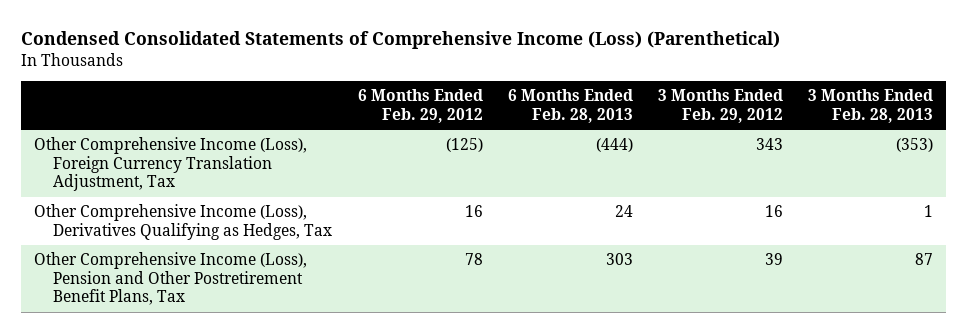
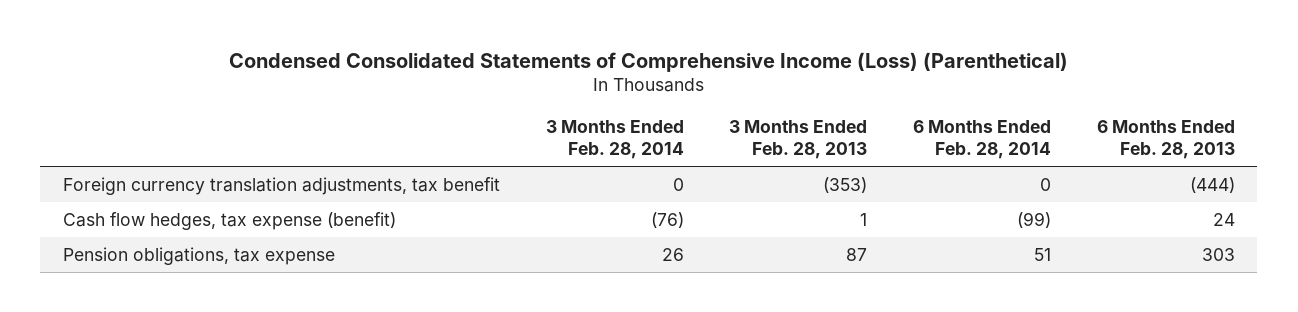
- | 6 Months Ended Feb. 29, 2012 | 6 Months Ended Feb. 28, 2013 | 3 Months Ended Feb. 29, 2012 | 3 Months Ended Feb. 28, 2013
+ | 3 Months Ended Feb. 28, 2014 | 3 Months Ended Feb. 28, 2013 | 6 Months Ended Feb. 28, 2014 | 6 Months Ended Feb. 28, 2013
- Other Comprehensive Income (Loss), Foreign Currency Translation Adjustment, Tax | (125) | (444) | 343 | (353)
- Other Comprehensive Income (Loss), Derivatives Qualifying as Hedges, Tax | 16 | 24 | 16 | 1
- Other Comprehensive Income (Loss), Pension and Other Postretirement Benefit Plans, Tax | 78 | 303 | 39 | 87
+ Foreign currency translation adjustments, tax benefit | 0 | (353) | 0 | (444)
+ Cash flow hedges, tax expense (benefit) | (76) | 1 | (99) | 24
+ Pension obligations, tax expense | 26 | 87 | 51 | 303

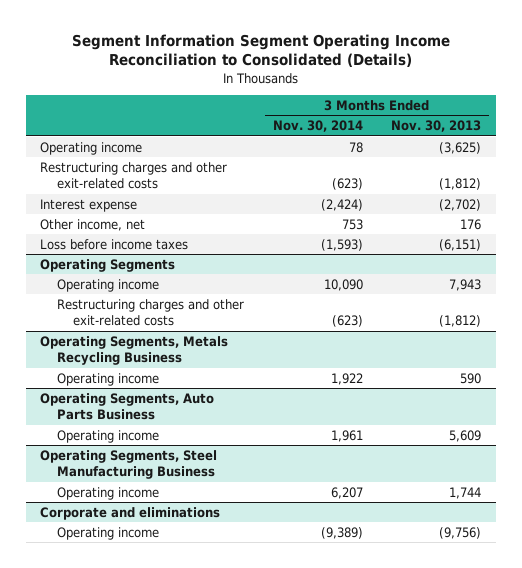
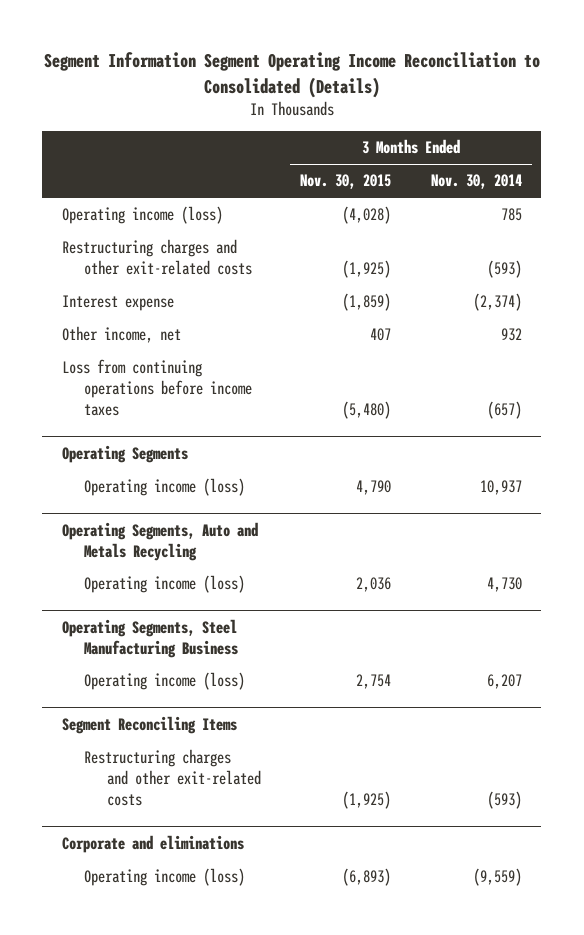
- | 3 Months Ended Nov. 30, 2014 | 3 Months Ended Nov. 30, 2013
+ | 3 Months Ended Nov. 30, 2015 | 3 Months Ended Nov. 30, 2014
- Operating income | 78 | (3,625)
- Restructuring charges and other exit-related costs | (623) | (1,812)
- Interest expense | (2,424) | (2,702)
- Other income, net | 753 | 176
- Loss before income taxes | (1,593) | (6,151)
+ Operating income (loss) | (4,028) | 785
+ Restructuring charges and other exit-related costs | (1,925) | (593)
+ Interest expense | (1,859) | (2,374)
+ Other income, net | 407 | 932
+ Loss from continuing operations before income taxes | (5,480) | (657)
@ Operating Segments
- Operating income | 10,090 | 7,943
- Restructuring charges and other exit-related costs | (623) | (1,812)
- Operating Segments, Metals Recycling Business
- Operating income | 1,922 | 590
- Operating Segments, Auto Parts Business
- Operating income | 1,961 | 5,609
@ Operating Segments
+ Operating income (loss) | 4,790 | 10,937
+ Operating Segments, Auto and Metals Recycling
+ Operating income (loss) | 2,036 | 4,730
@ Operating Segments, Steel Manufacturing Business
- Operating income | 6,207 | 1,744
+ Operating income (loss) | 2,754 | 6,207
+ Segment Reconciling Items
+ Restructuring charges and other exit-related costs | (1,925) | (593)
@ Corporate and eliminations
- Operating income | (9,389) | (9,756)
+ Operating income (loss) | (6,893) | (9,559)

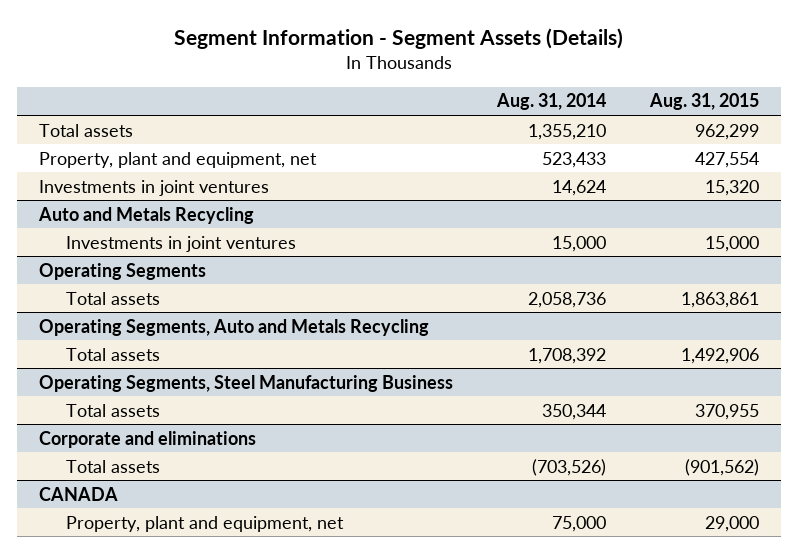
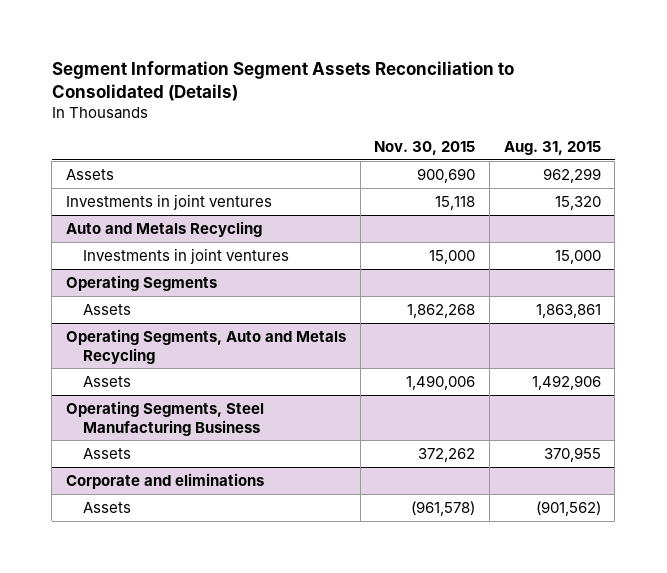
- Segment Information - Segment Assets (Details)
+ Segment Information Segment Assets Reconciliation to Consolidated (Details)
- | Aug. 31, 2014 | Aug. 31, 2015
+ | Nov. 30, 2015 | Aug. 31, 2015
- Total assets | 1,355,210 | 962,299
- Property, plant and equipment, net | 523,433 | 427,554
+ Assets | 900,690 | 962,299
@ Operating Segments
- Total assets | 2,058,736 | 1,863,861
+ Assets | 1,862,268 | 1,863,861
@ Operating Segments, Auto and Metals Recycling
- Total assets | 1,708,392 | 1,492,906
+ Assets | 1,490,006 | 1,492,906
@ Operating Segments, Steel Manufacturing Business
- Total assets | 350,344 | 370,955
+ Assets | 372,262 | 370,955
@ Corporate and eliminations
- Total assets | (703,526) | (901,562)
- CANADA
- Property, plant and equipment, net | 75,000 | 29,000
@ Corporate and eliminations
+ Assets | (961,578) | (901,562)

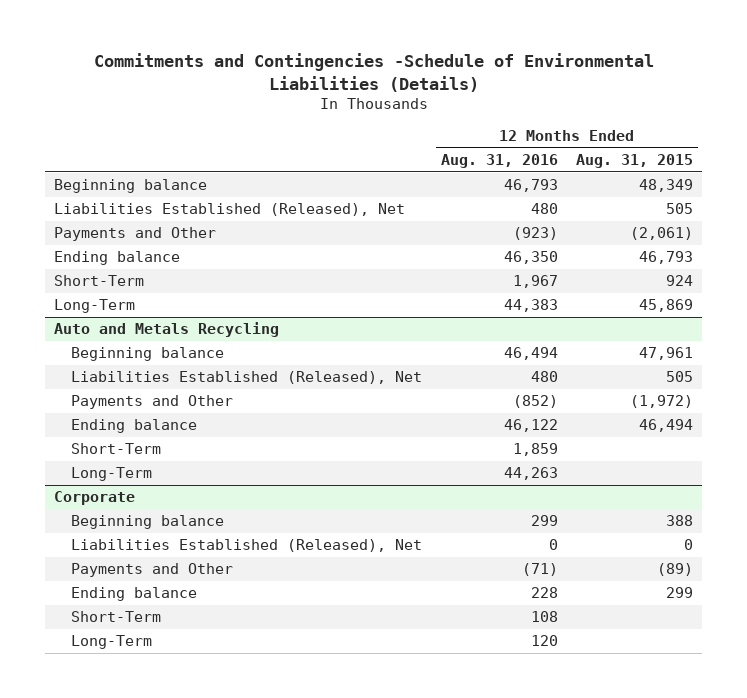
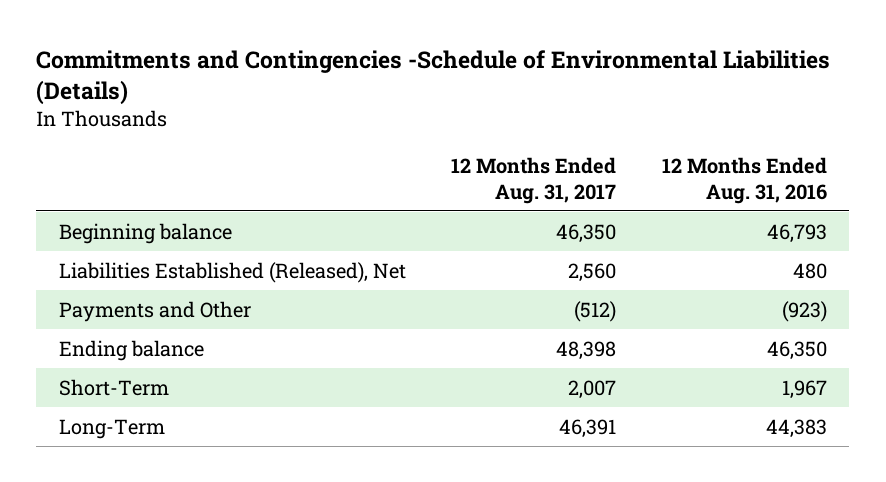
- | 12 Months Ended Aug. 31, 2016 | 12 Months Ended Aug. 31, 2015
+ | 12 Months Ended Aug. 31, 2017 | 12 Months Ended Aug. 31, 2016
- Auto and Metals Recycling
- Beginning balance | 46,494 | 47,961
- Liabilities Established (Released), Net | 480 | 505
- Payments and Other | (852) | (1,972)
- Ending balance | 46,122 | 46,494
- Short-Term | 1,859 |
- Long-Term | 44,263 |
- Corporate
- Beginning balance | 299 | 388
- Liabilities Established (Released), Net | 0 | 0
- Payments and Other | (71) | (89)
- Ending balance | 228 | 299
- Short-Term | 108 |
- Long-Term | 120 |

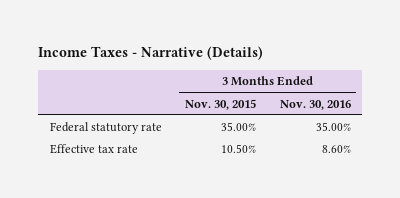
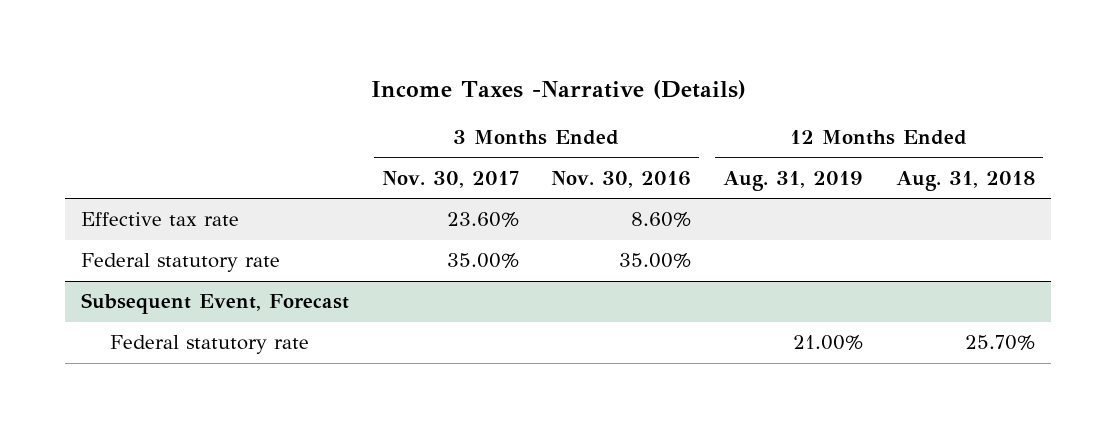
- Income Taxes - Narrative (Details)
+ Income Taxes -Narrative (Details)
- | 3 Months Ended Nov. 30, 2015 | 3 Months Ended Nov. 30, 2016
+ | 3 Months Ended Nov. 30, 2017 | 3 Months Ended Nov. 30, 2016 | 12 Months Ended Aug. 31, 2019 | 12 Months Ended Aug. 31, 2018
moved down: Federal statutory rate | 35.00% | 35.00% | |
+ Subsequent Event, Forecast
+ Federal statutory rate | | | 21.00% | 25.70%

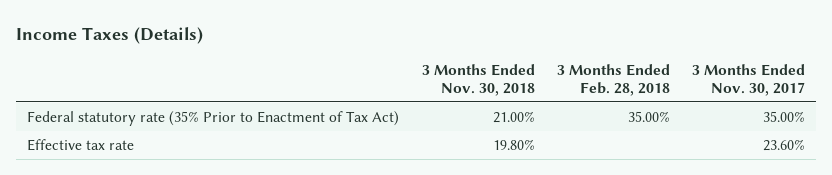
- Income Taxes -Narrative (Details)
+ Income Taxes (Details)
- | 3 Months Ended Nov. 30, 2017 | 3 Months Ended Nov. 30, 2016 | 12 Months Ended Aug. 31, 2019 | 12 Months Ended Aug. 31, 2018
+ | 3 Months Ended Nov. 30, 2018 | 3 Months Ended Feb. 28, 2018 | 3 Months Ended Nov. 30, 2017
+ Federal statutory rate (35% Prior to Enactment of Tax Act) | 21.00% | 35.00% | 35.00%
- Federal statutory rate | 35.00% | 35.00% | |
- Subsequent Event, Forecast
- Federal statutory rate | | | 21.00% | 25.70%

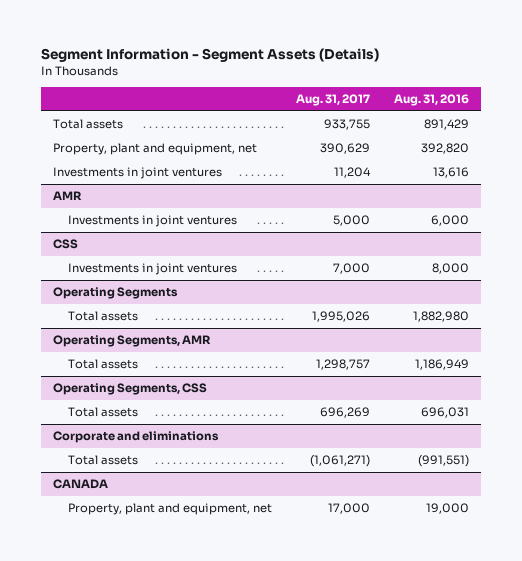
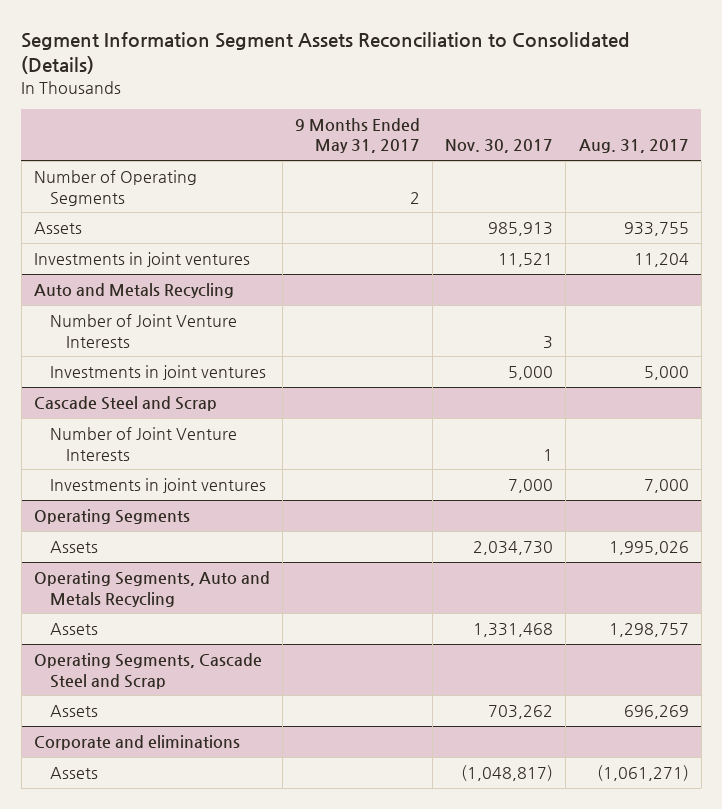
- Segment Information - Segment Assets (Details)
+ Segment Information Segment Assets Reconciliation to Consolidated (Details)
- | Aug. 31, 2017 | Aug. 31, 2016
+ | 9 Months Ended May 31, 2017 | Nov. 30, 2017 | Aug. 31, 2017
- Total assets | 933,755 | 891,429
- Property, plant and equipment, net | 390,629 | 392,820
+ Number of Operating Segments | 2 | |
+ Assets | | 985,913 | 933,755
- AMR
+ Auto and Metals Recycling
+ Number of Joint Venture Interests | | 3 |
- CSS
+ Cascade Steel and Scrap
+ Number of Joint Venture Interests | | 1 |
@ Operating Segments
- Total assets | 1,995,026 | 1,882,980
- Operating Segments, AMR
- Total assets | 1,298,757 | 1,186,949
- Operating Segments, CSS
- Total assets | 696,269 | 696,031
@ Operating Segments
+ Assets | | 2,034,730 | 1,995,026
+ Operating Segments, Auto and Metals Recycling
+ Assets | | 1,331,468 | 1,298,757
+ Operating Segments, Cascade Steel and Scrap
+ Assets | | 703,262 | 696,269
@ Corporate and eliminations
- Total assets | (1,061,271) | (991,551)
- CANADA
- Property, plant and equipment, net | 17,000 | 19,000
@ Corporate and eliminations
+ Assets | | (1,048,817) | (1,061,271)

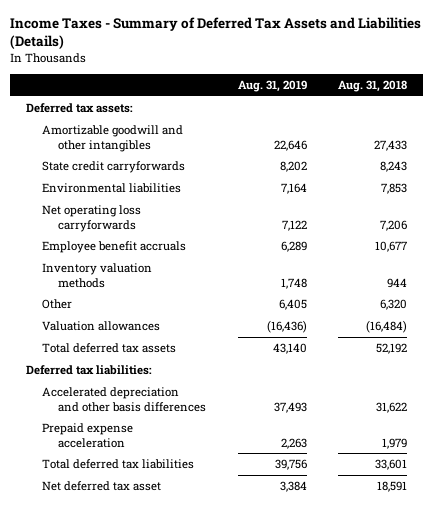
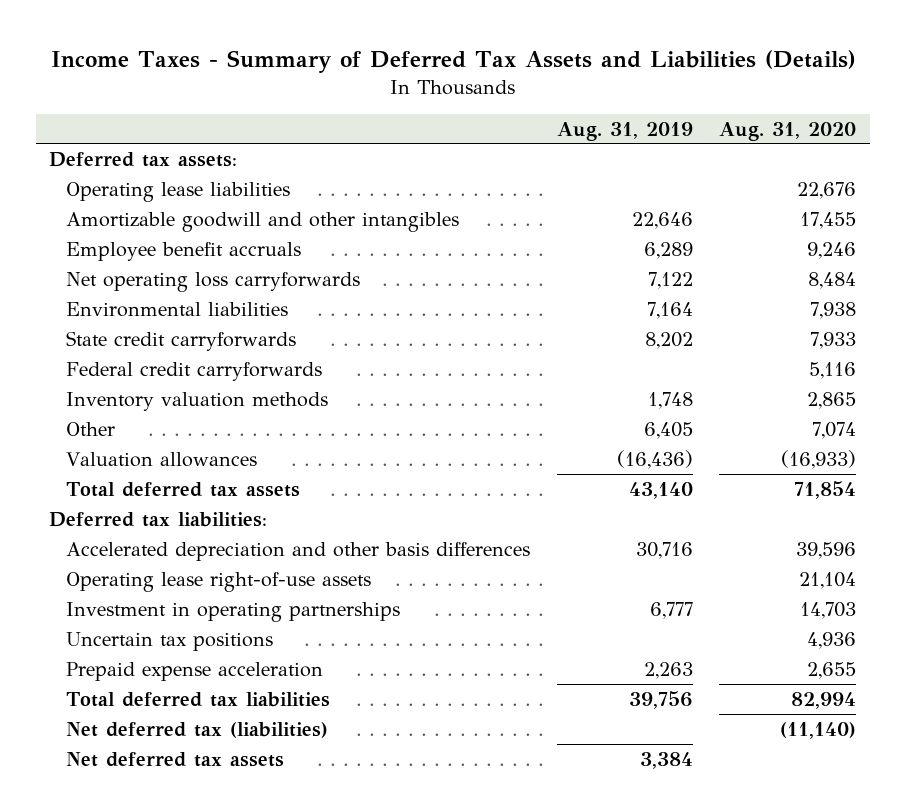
- | Aug. 31, 2019 | Aug. 31, 2018
+ | Aug. 31, 2019 | Aug. 31, 2020
+ Operating lease liabilities | | 22,676
moved down: Net operating loss carryforwards | 7,122 | 8,484
moved down: Environmental liabilities | 7,164 | 7,938
moved down: State credit carryforwards | 8,202 | 7,933
+ Federal credit carryforwards | | 5,116
- Accelerated depreciation and other basis differences | 37,493 | 31,622
+ Accelerated depreciation and other basis differences | 30,716 | 39,596
+ Operating lease right-of-use assets | | 21,104
+ Investment in operating partnerships | 6,777 | 14,703
+ Uncertain tax positions | | 4,936
- Net deferred tax asset | 3,384 | 18,591
+ Net deferred tax (liabilities) | | (11,140)
+ Net deferred tax assets | 3,384 |

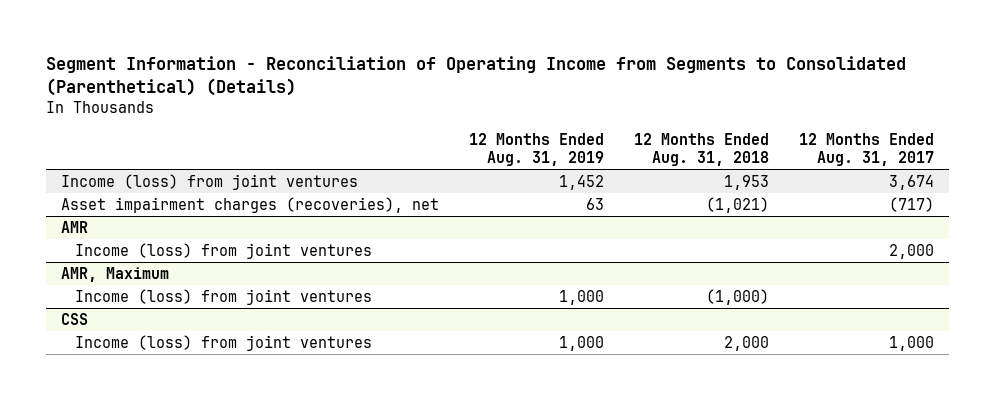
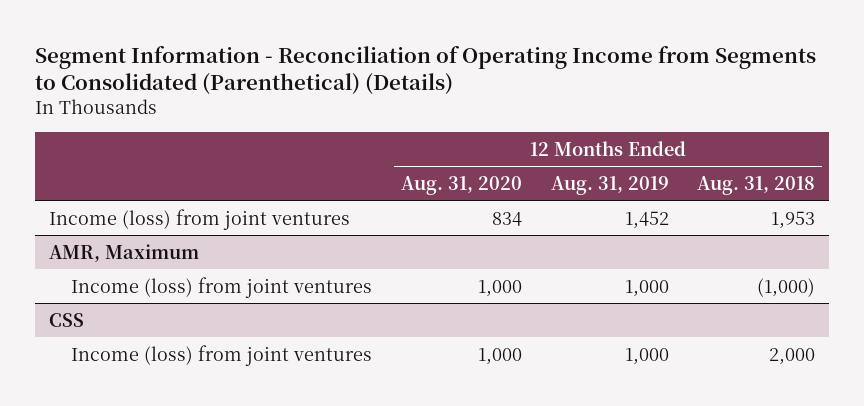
- | 12 Months Ended Aug. 31, 2019 | 12 Months Ended Aug. 31, 2018 | 12 Months Ended Aug. 31, 2017
+ | 12 Months Ended Aug. 31, 2020 | 12 Months Ended Aug. 31, 2019 | 12 Months Ended Aug. 31, 2018
- Asset impairment charges (recoveries), net | 63 | (1,021) | (717)
- AMR
- Income (loss) from joint ventures | | | 2,000

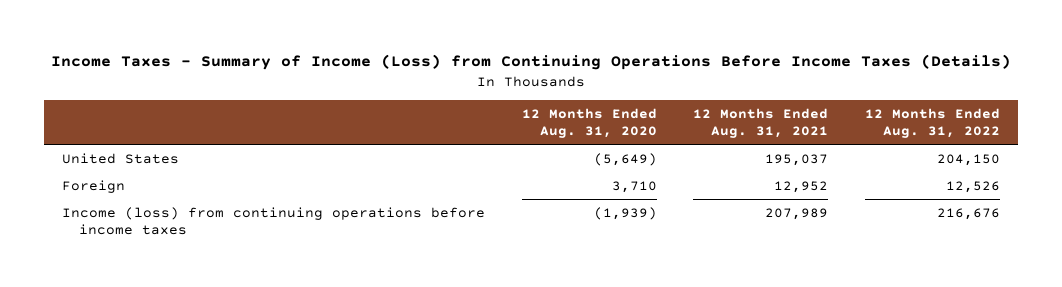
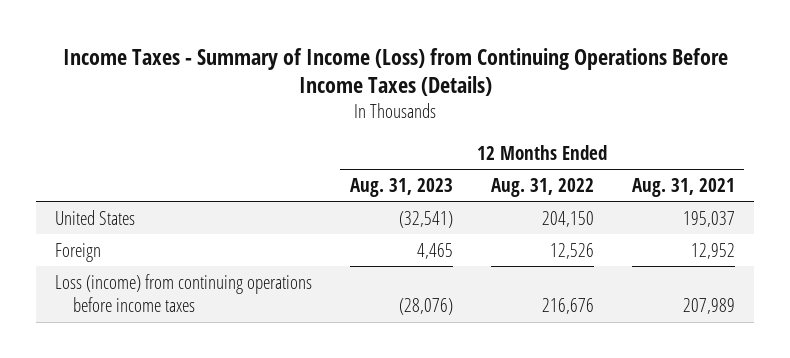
- | 12 Months Ended Aug. 31, 2020 | 12 Months Ended Aug. 31, 2021 | 12 Months Ended Aug. 31, 2022
+ | 12 Months Ended Aug. 31, 2023 | 12 Months Ended Aug. 31, 2022 | 12 Months Ended Aug. 31, 2021
- Income (loss) from continuing operations before income taxes | (1,939) | 207,989 | 216,676
+ Loss (income) from continuing operations before income taxes | (28,076) | 216,676 | 207,989

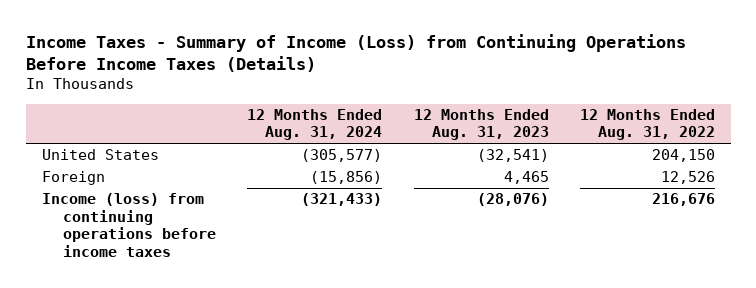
- | 12 Months Ended Aug. 31, 2023 | 12 Months Ended Aug. 31, 2022 | 12 Months Ended Aug. 31, 2021
+ | 12 Months Ended Aug. 31, 2024 | 12 Months Ended Aug. 31, 2023 | 12 Months Ended Aug. 31, 2022
- Loss (income) from continuing operations before income taxes | (28,076) | 216,676 | 207,989
+ Income (loss) from continuing operations before income taxes | (321,433) | (28,076) | 216,676

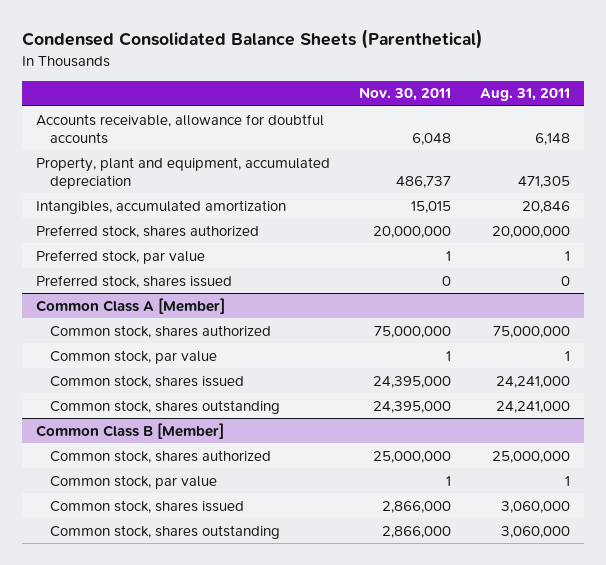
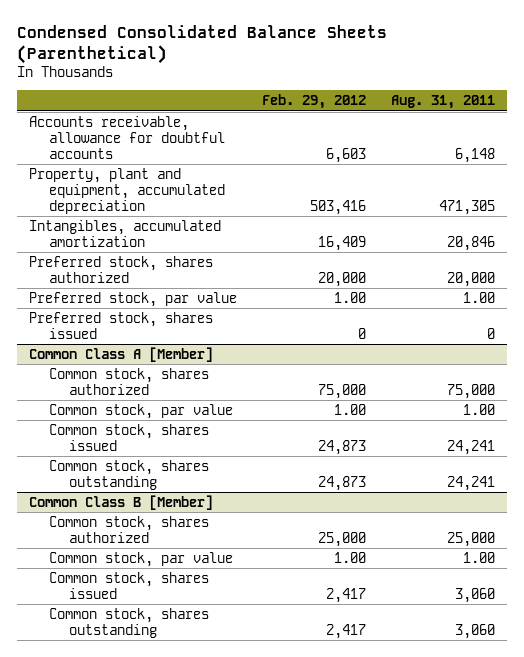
- | Nov. 30, 2011 | Aug. 31, 2011
+ | Feb. 29, 2012 | Aug. 31, 2011
- Preferred stock, shares authorized | 20,000,000 | 20,000,000
- Preferred stock, par value | 1 | 1
+ Preferred stock, shares authorized | 20,000 | 20,000
+ Preferred stock, par value | 1.00 | 1.00
@ Common Class A [Member]
- Common stock, shares authorized | 75,000,000 | 75,000,000
- Common stock, par value | 1 | 1
- Common stock, shares issued | 24,395,000 | 24,241,000
- Common stock, shares outstanding | 24,395,000 | 24,241,000
+ Common stock, shares authorized | 75,000 | 75,000
+ Common stock, par value | 1.00 | 1.00
+ Common stock, shares issued | 24,873 | 24,241
+ Common stock, shares outstanding | 24,873 | 24,241
@ Common Class B [Member]
- Common stock, shares authorized | 25,000,000 | 25,000,000
- Common stock, par value | 1 | 1
- Common stock, shares issued | 2,866,000 | 3,060,000
- Common stock, shares outstanding | 2,866,000 | 3,060,000
+ Common stock, shares authorized | 25,000 | 25,000
+ Common stock, par value | 1.00 | 1.00
+ Common stock, shares issued | 2,417 | 3,060
+ Common stock, shares outstanding | 2,417 | 3,060

